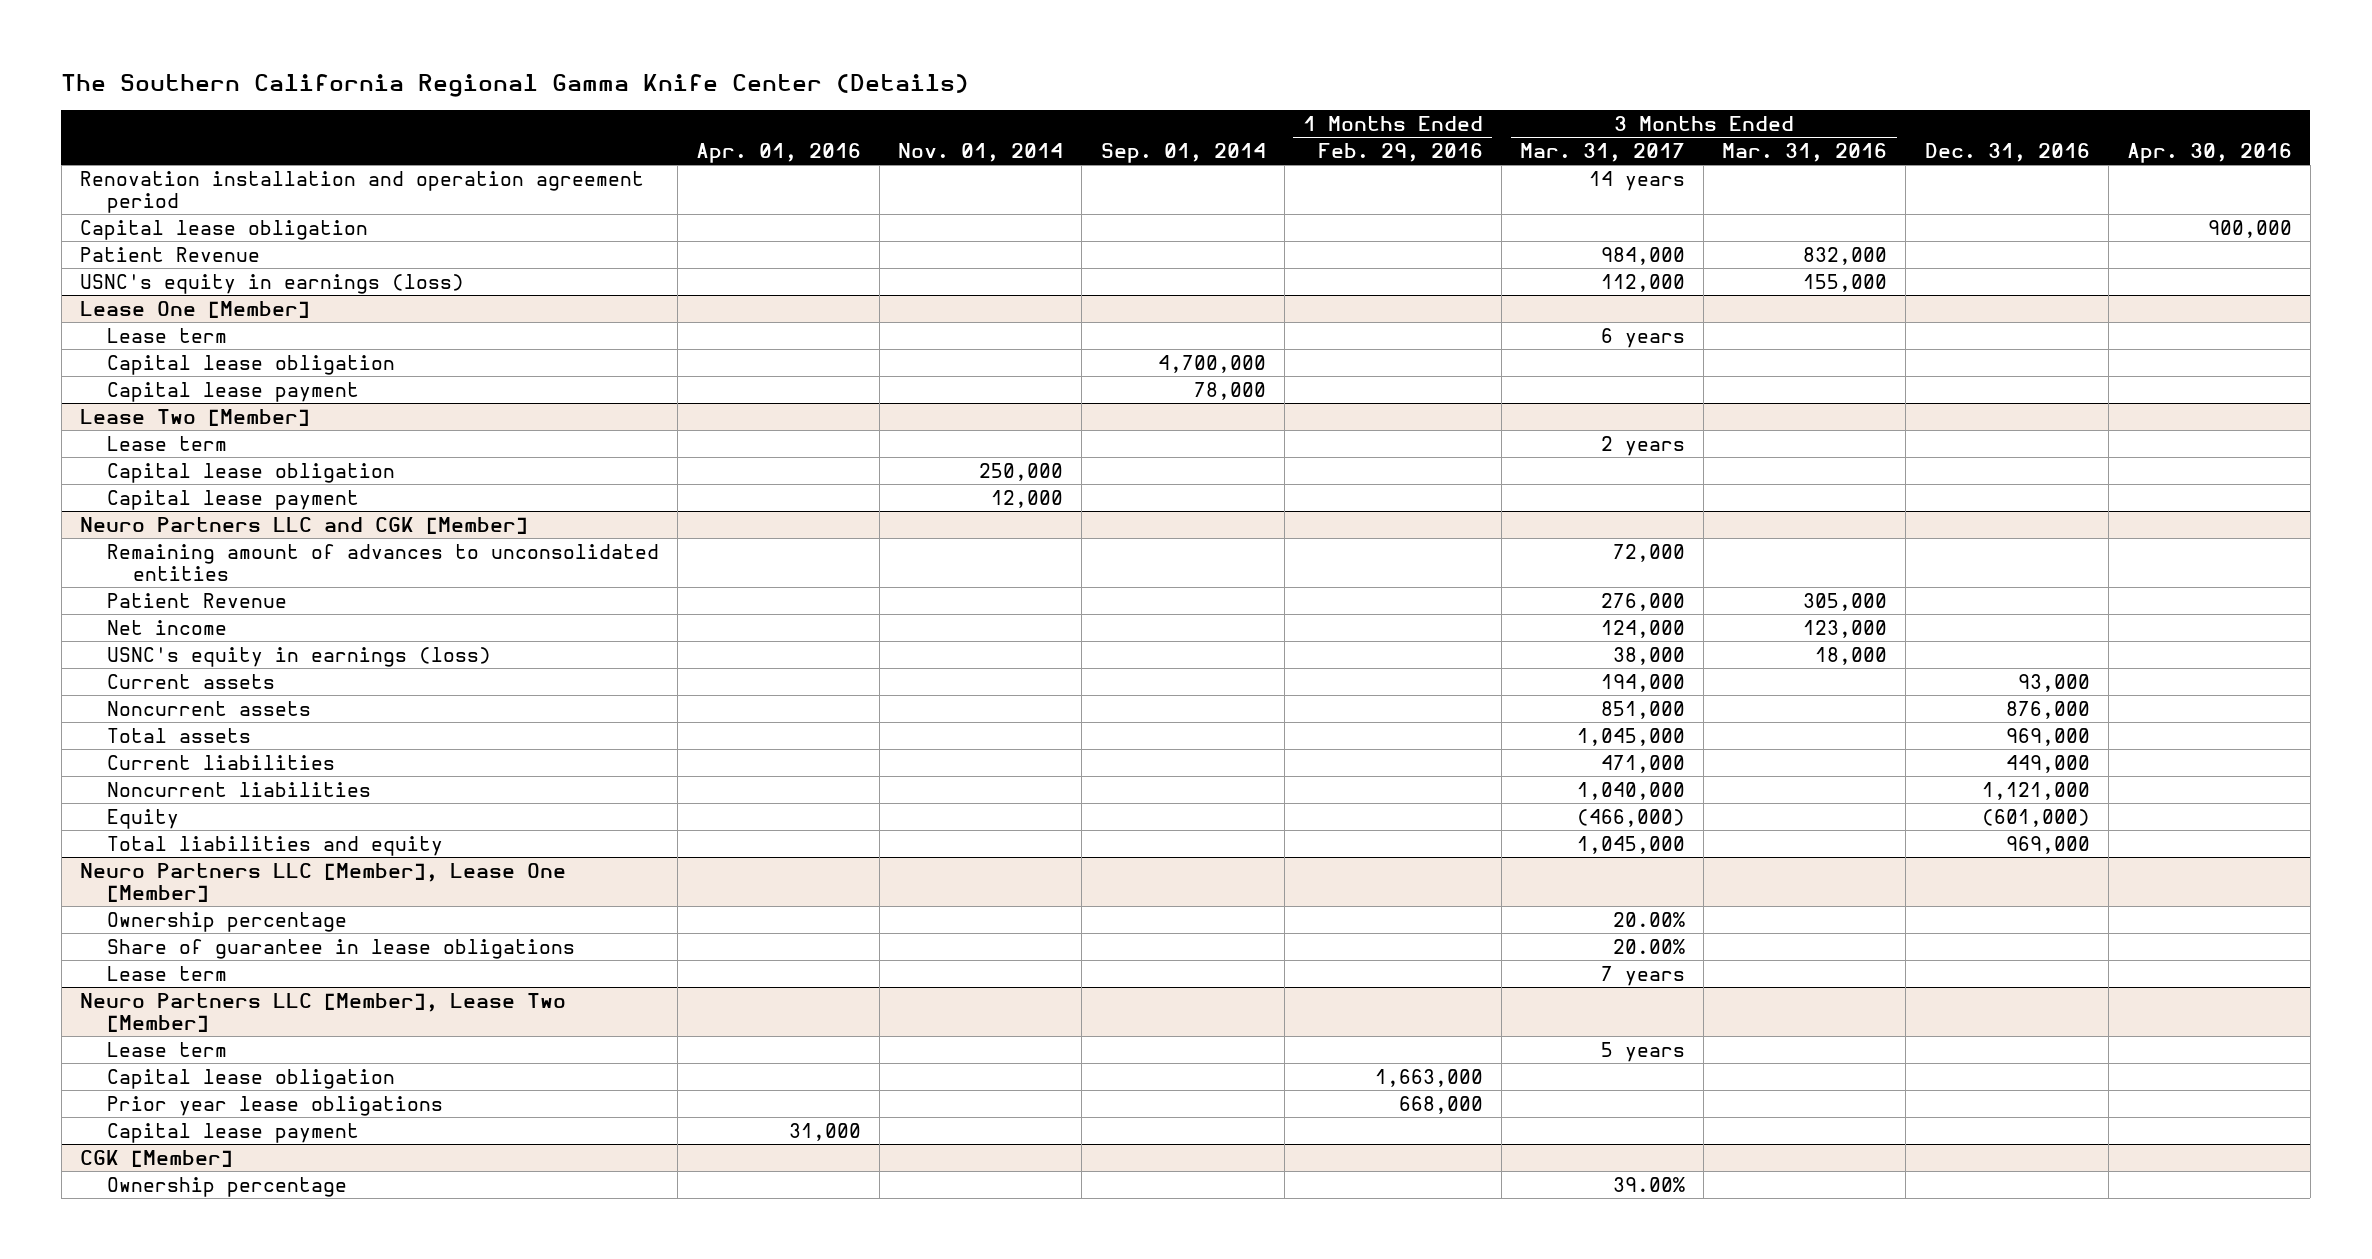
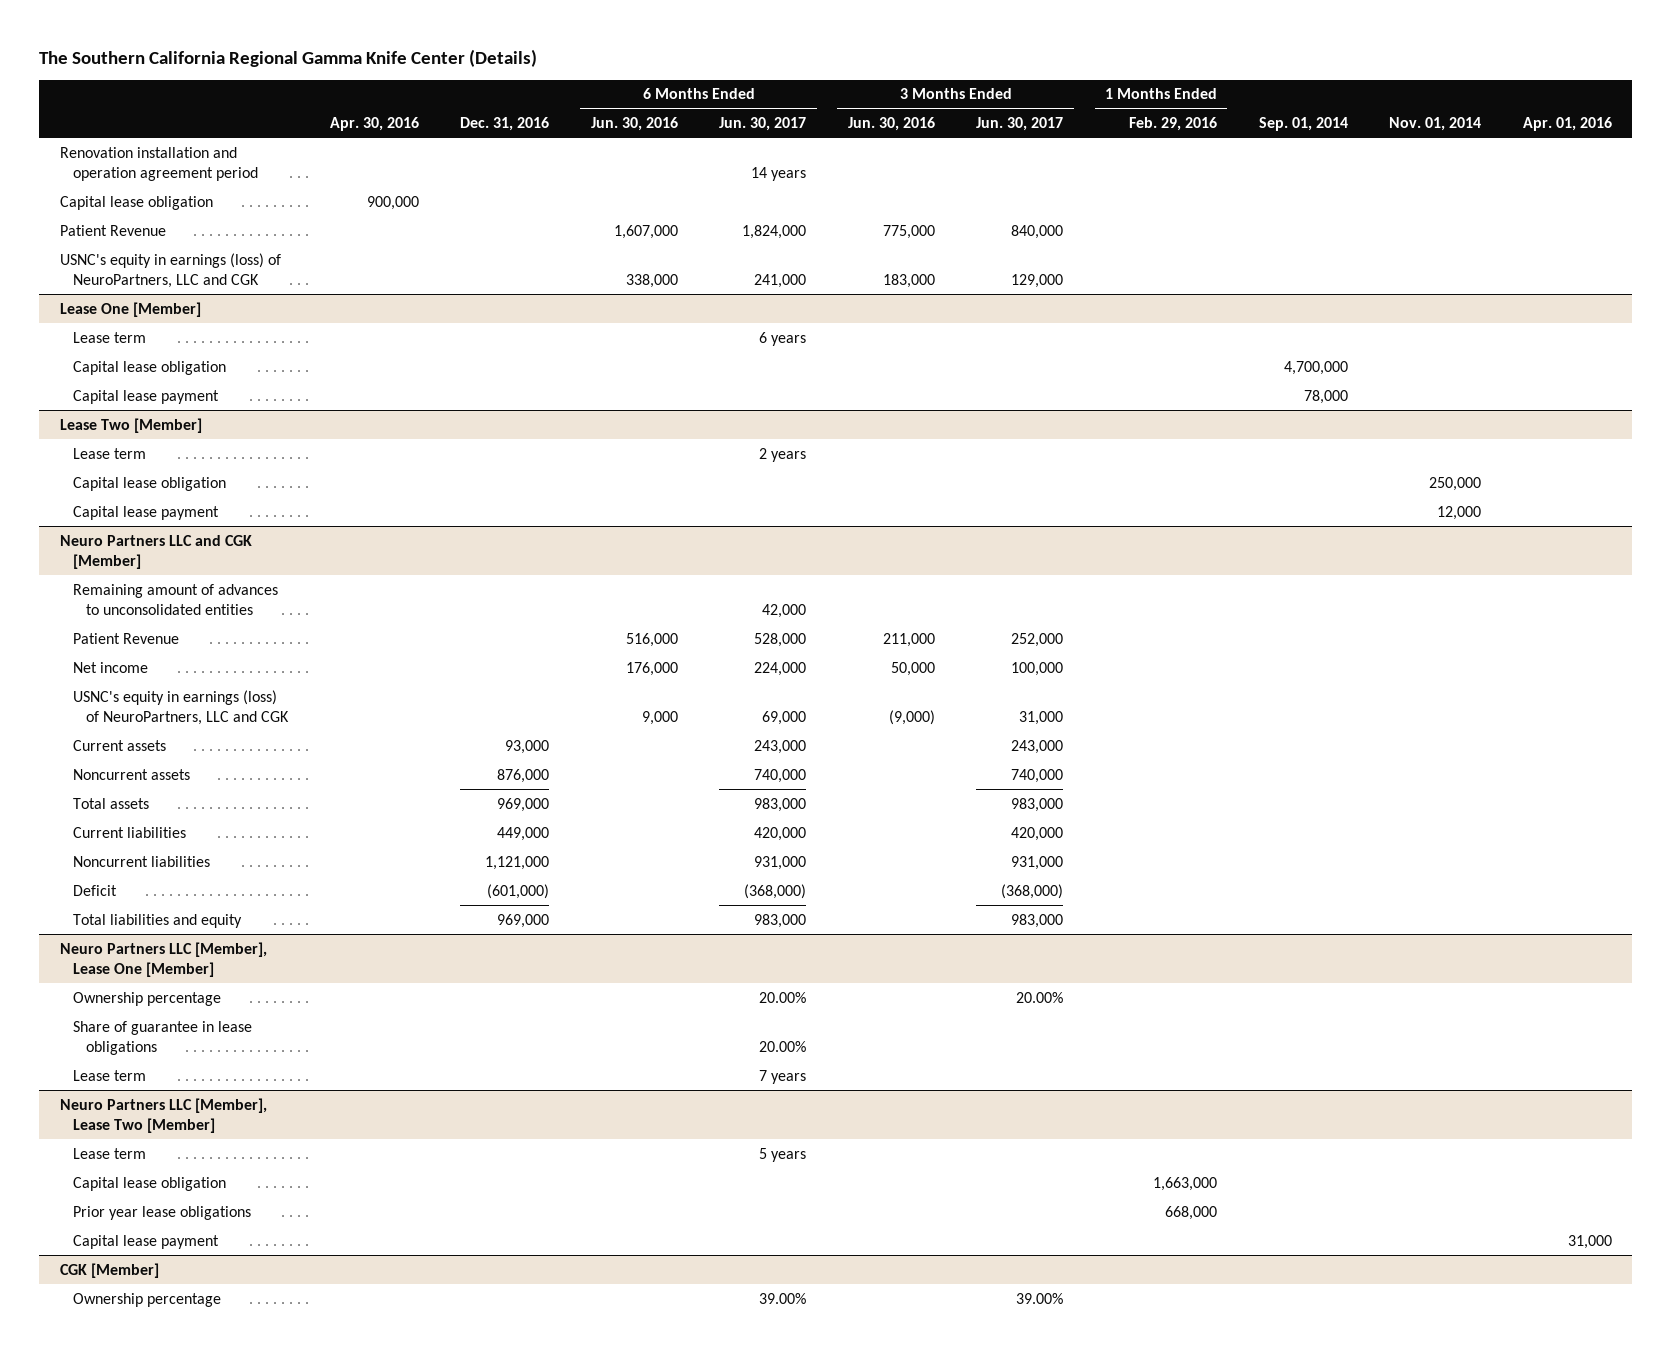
- | Apr. 01, 2016 | Nov. 01, 2014 | Sep. 01, 2014 | 1 Months Ended Feb. 29, 2016 | 3 Months Ended Mar. 31, 2017 | 3 Months Ended Mar. 31, 2016 | Dec. 31, 2016 | Apr. 30, 2016
+ | Apr. 30, 2016 | Dec. 31, 2016 | 6 Months Ended Jun. 30, 2016 | 6 Months Ended Jun. 30, 2017 | 3 Months Ended Jun. 30, 2016 | 3 Months Ended Jun. 30, 2017 | 1 Months Ended Feb. 29, 2016 | Sep. 01, 2014 | Nov. 01, 2014 | Apr. 01, 2016
- USNC's equity in earnings (loss) | | | | | 112,000 | 155,000 | |
+ USNC's equity in earnings (loss) of NeuroPartners, LLC and CGK | | | 338,000 | 241,000 | 183,000 | 129,000 | | | |
@ Neuro Partners LLC and CGK [Member]
- USNC's equity in earnings (loss) | | | | | 38,000 | 18,000 | |
+ USNC's equity in earnings (loss) of NeuroPartners, LLC and CGK | | | 9,000 | 69,000 | (9,000) | 31,000 | | | |
- Equity | | | | | (466,000) | | (601,000) |
+ Deficit | | (601,000) | | (368,000) | | (368,000) | | | |

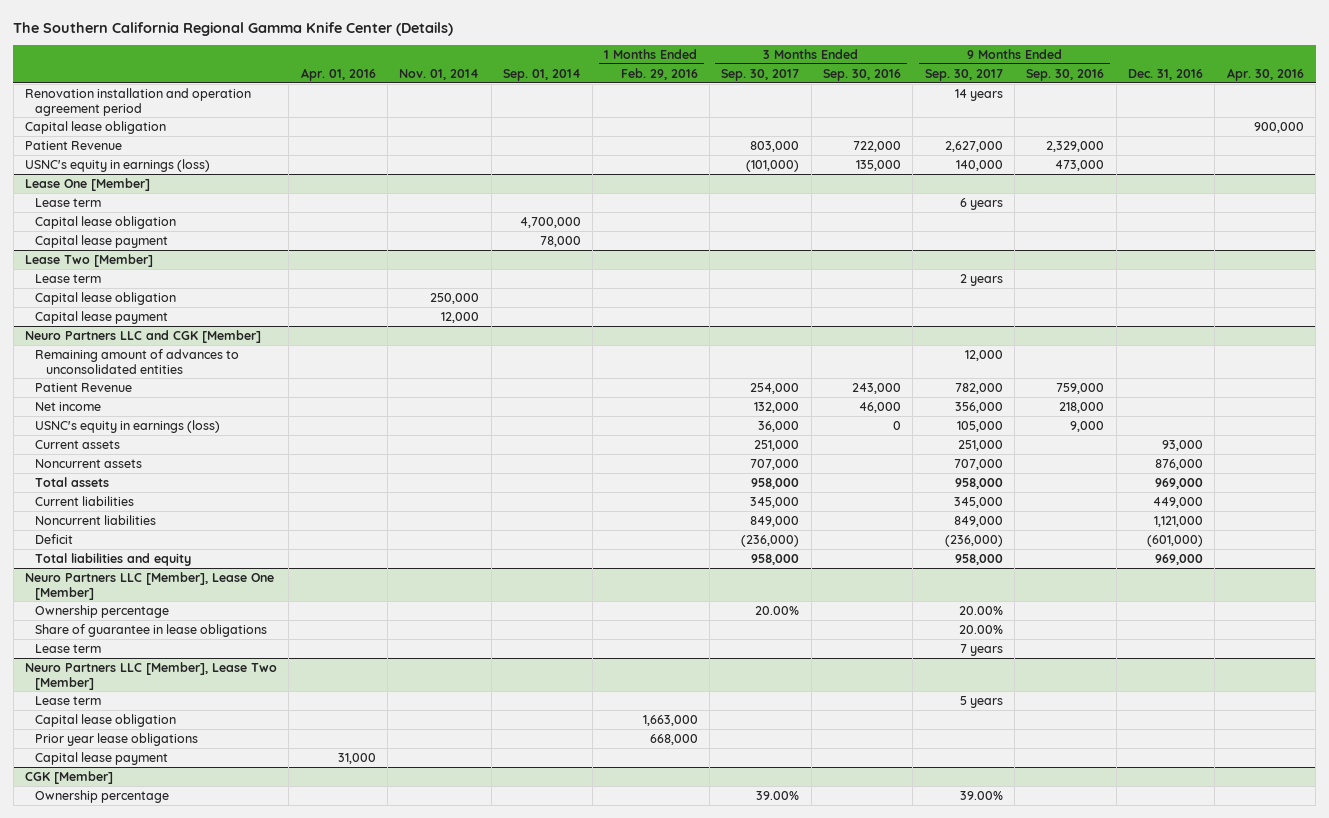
- | Apr. 30, 2016 | Dec. 31, 2016 | 6 Months Ended Jun. 30, 2016 | 6 Months Ended Jun. 30, 2017 | 3 Months Ended Jun. 30, 2016 | 3 Months Ended Jun. 30, 2017 | 1 Months Ended Feb. 29, 2016 | Sep. 01, 2014 | Nov. 01, 2014 | Apr. 01, 2016
+ | Apr. 01, 2016 | Nov. 01, 2014 | Sep. 01, 2014 | 1 Months Ended Feb. 29, 2016 | 3 Months Ended Sep. 30, 2017 | 3 Months Ended Sep. 30, 2016 | 9 Months Ended Sep. 30, 2017 | 9 Months Ended Sep. 30, 2016 | Dec. 31, 2016 | Apr. 30, 2016
- USNC's equity in earnings (loss) of NeuroPartners, LLC and CGK | | | 338,000 | 241,000 | 183,000 | 129,000 | | | |
+ USNC's equity in earnings (loss) | | | | | (101,000) | 135,000 | 140,000 | 473,000 | |
@ Neuro Partners LLC and CGK [Member]
- USNC's equity in earnings (loss) of NeuroPartners, LLC and CGK | | | 9,000 | 69,000 | (9,000) | 31,000 | | | |
+ USNC's equity in earnings (loss) | | | | | 36,000 | 0 | 105,000 | 9,000 | |

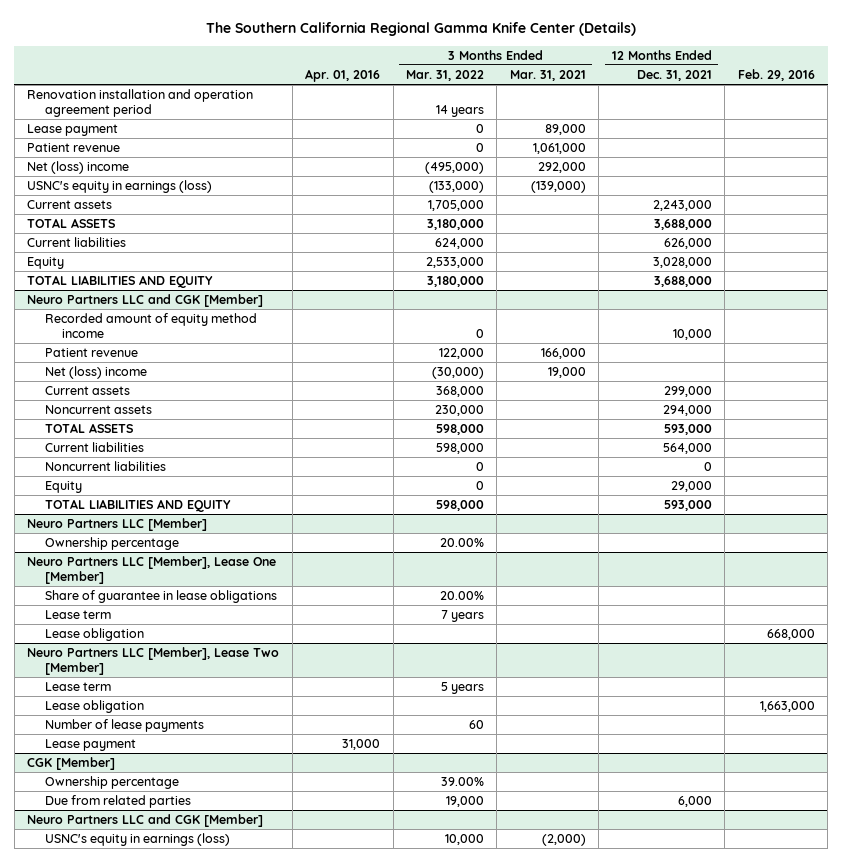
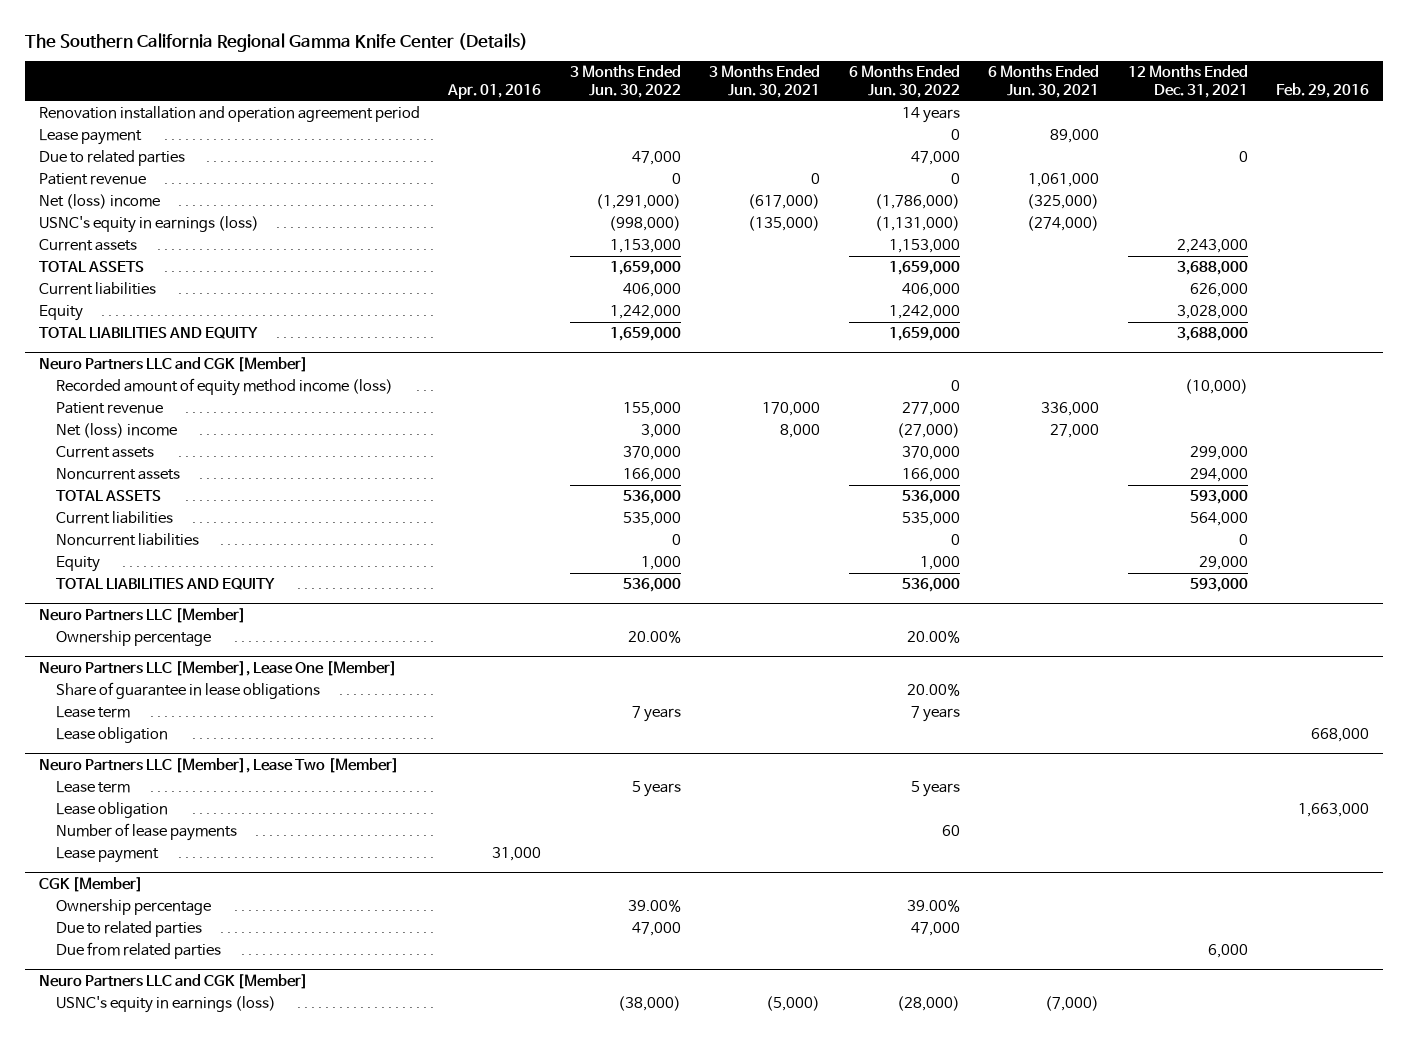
- | Apr. 01, 2016 | 3 Months Ended Mar. 31, 2022 | 3 Months Ended Mar. 31, 2021 | 12 Months Ended Dec. 31, 2021 | Feb. 29, 2016
+ | Apr. 01, 2016 | 3 Months Ended Jun. 30, 2022 | 3 Months Ended Jun. 30, 2021 | 6 Months Ended Jun. 30, 2022 | 6 Months Ended Jun. 30, 2021 | 12 Months Ended Dec. 31, 2021 | Feb. 29, 2016
+ Due to related parties | | 47,000 | | 47,000 | | 0 |
@ Neuro Partners LLC and CGK [Member]
- Recorded amount of equity method income | | 0 | | 10,000 |
+ Recorded amount of equity method income (loss) | | | | 0 | | (10,000) |
@ CGK [Member]
+ Due to related parties | | 47,000 | | 47,000 | | |

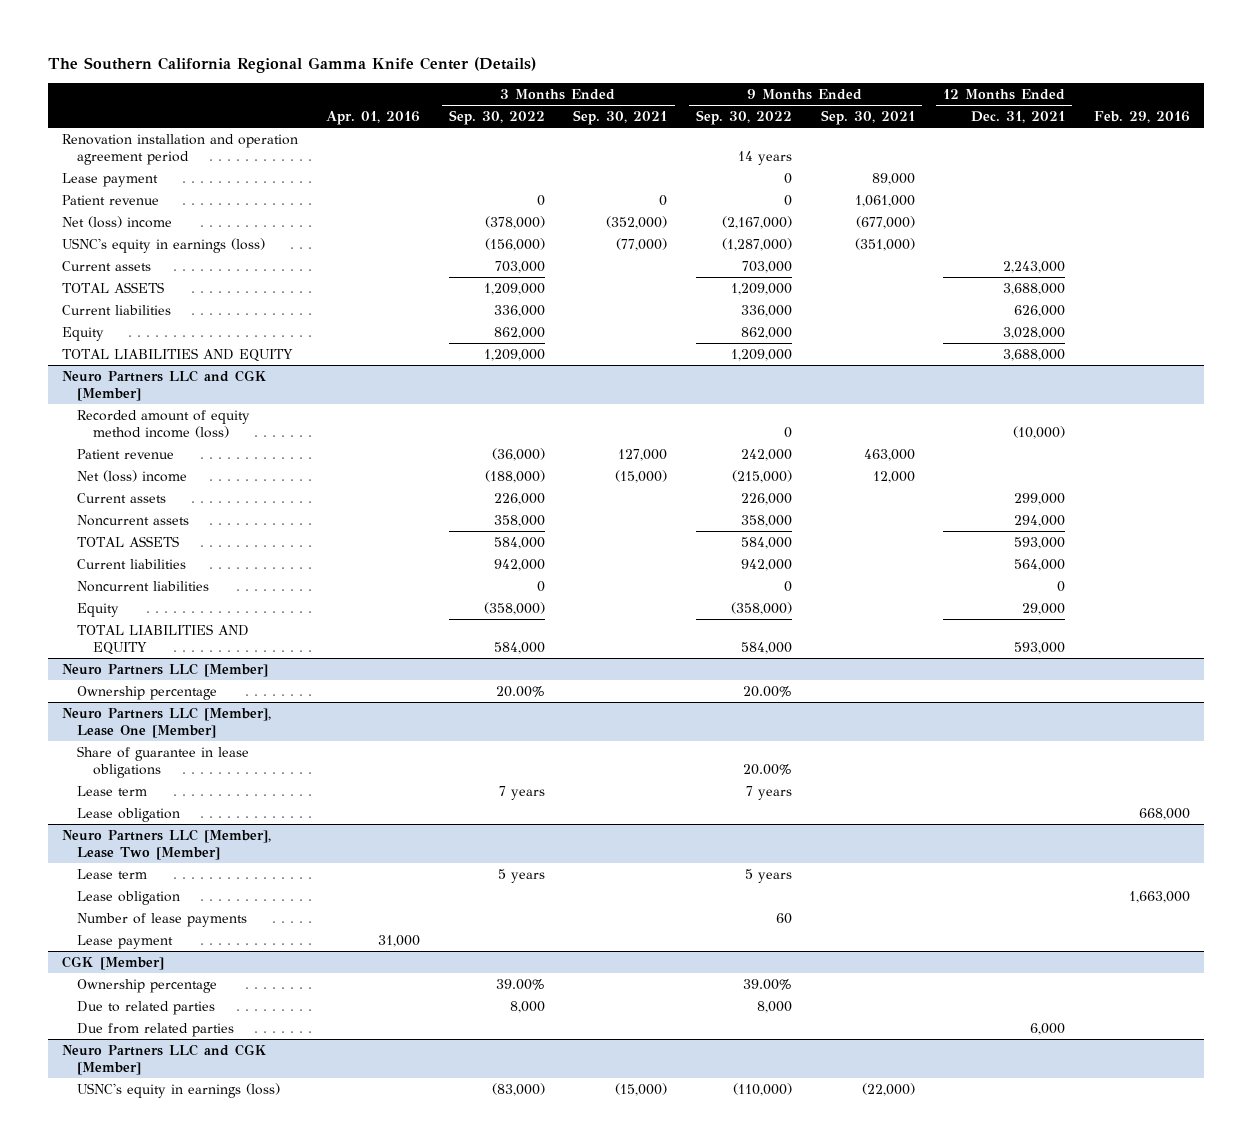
- | Apr. 01, 2016 | 3 Months Ended Jun. 30, 2022 | 3 Months Ended Jun. 30, 2021 | 6 Months Ended Jun. 30, 2022 | 6 Months Ended Jun. 30, 2021 | 12 Months Ended Dec. 31, 2021 | Feb. 29, 2016
+ | Apr. 01, 2016 | 3 Months Ended Sep. 30, 2022 | 3 Months Ended Sep. 30, 2021 | 9 Months Ended Sep. 30, 2022 | 9 Months Ended Sep. 30, 2021 | 12 Months Ended Dec. 31, 2021 | Feb. 29, 2016
- Due to related parties | | 47,000 | | 47,000 | | 0 |

